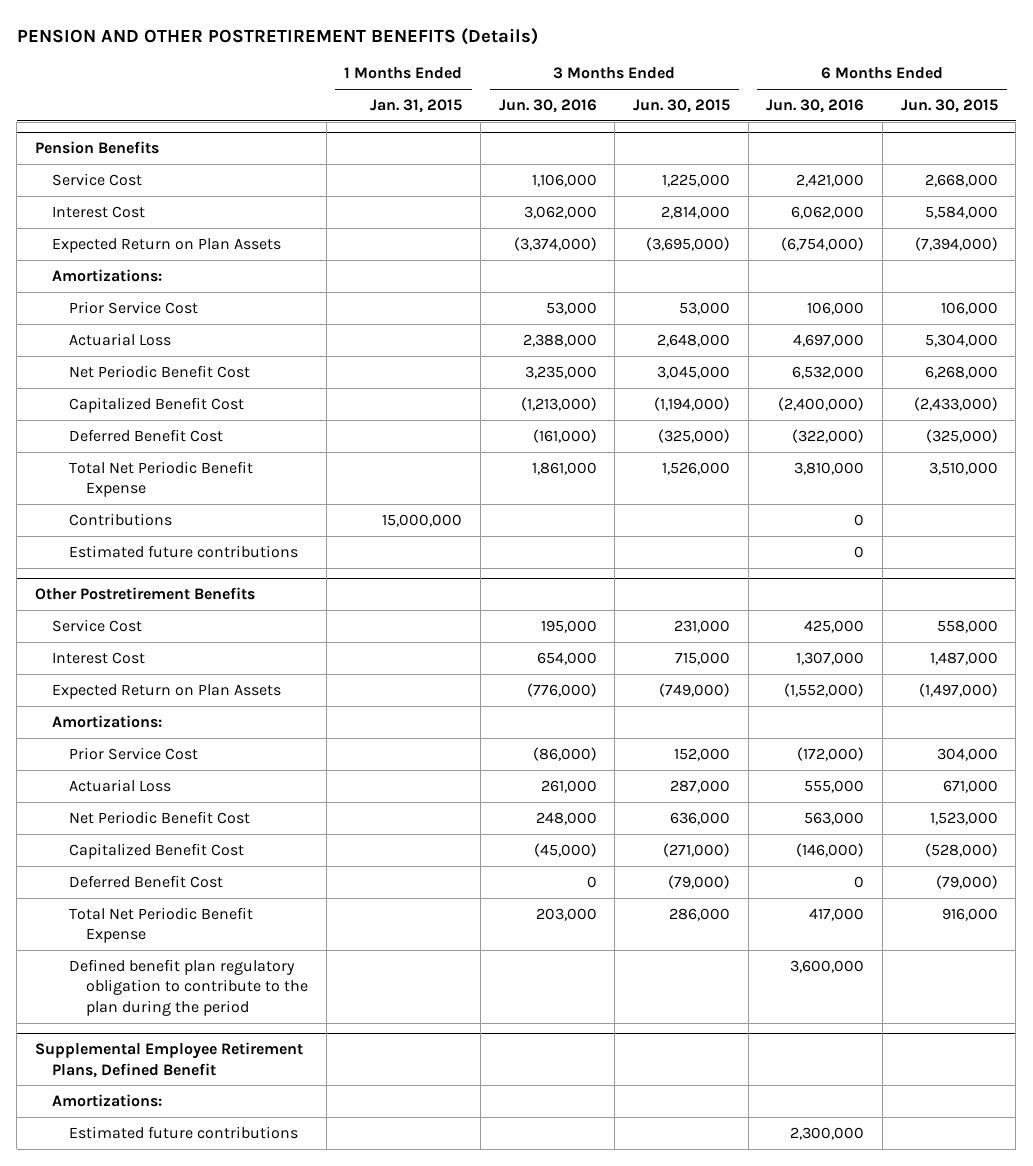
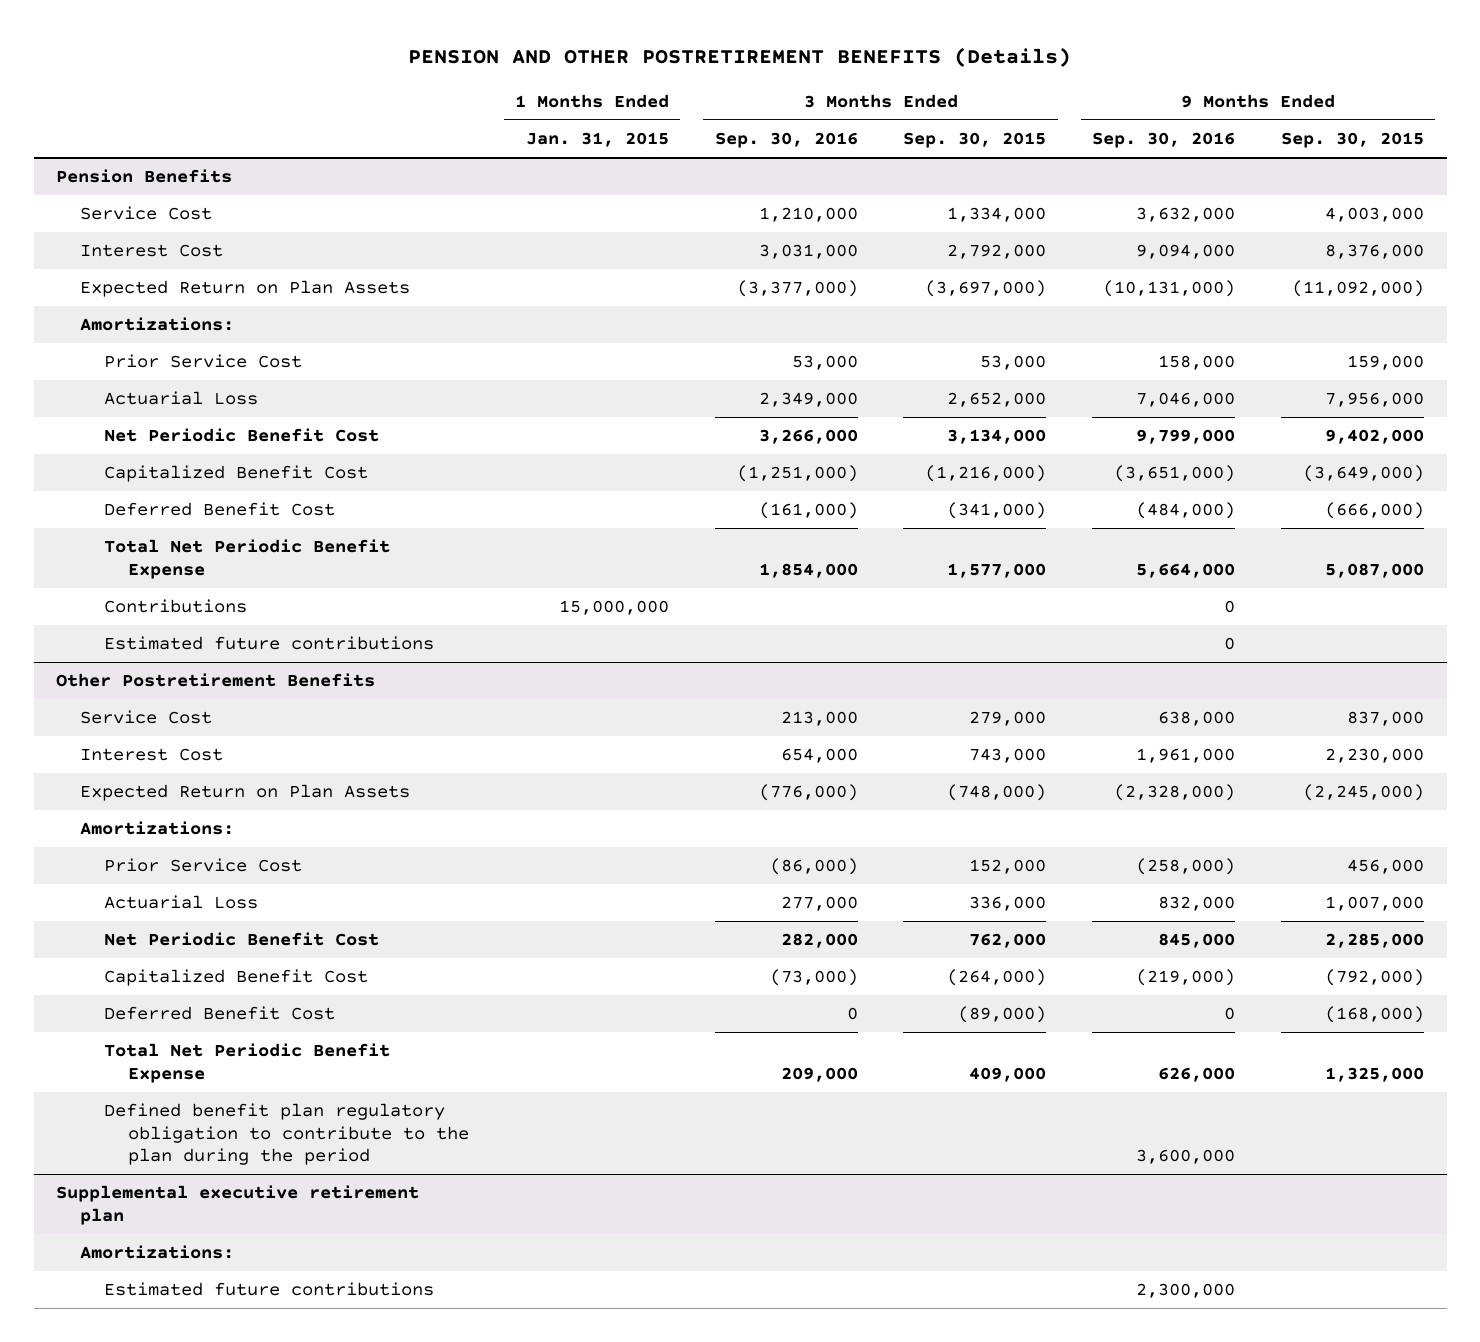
- | 1 Months Ended Jan. 31, 2015 | 3 Months Ended Jun. 30, 2016 | 3 Months Ended Jun. 30, 2015 | 6 Months Ended Jun. 30, 2016 | 6 Months Ended Jun. 30, 2015
+ | 1 Months Ended Jan. 31, 2015 | 3 Months Ended Sep. 30, 2016 | 3 Months Ended Sep. 30, 2015 | 9 Months Ended Sep. 30, 2016 | 9 Months Ended Sep. 30, 2015
- Supplemental Employee Retirement Plans, Defined Benefit
+ Supplemental executive retirement plan

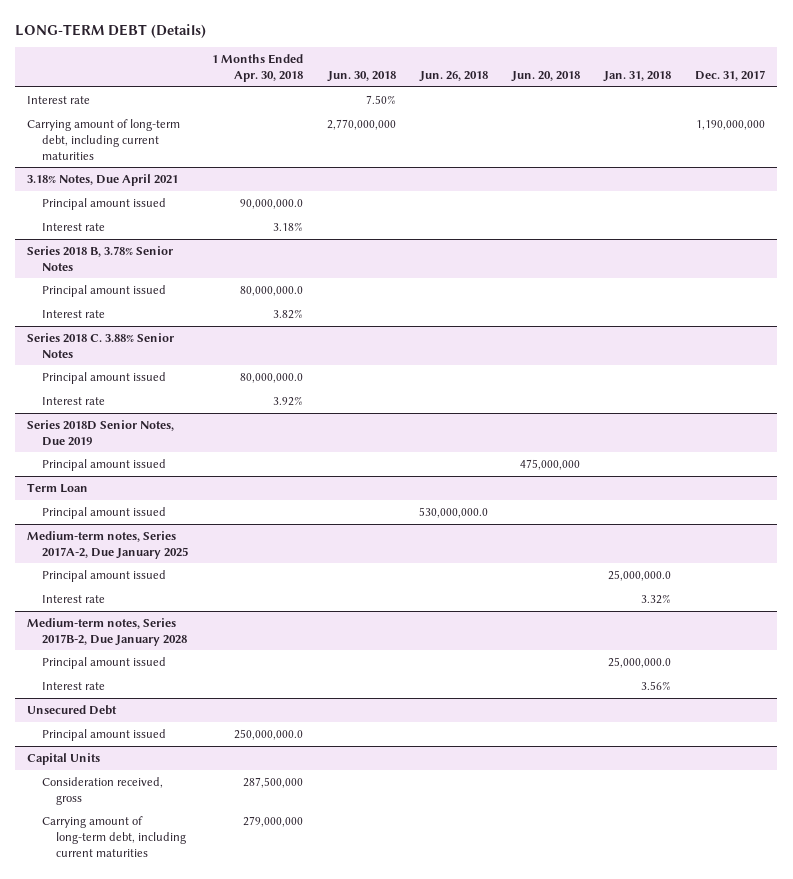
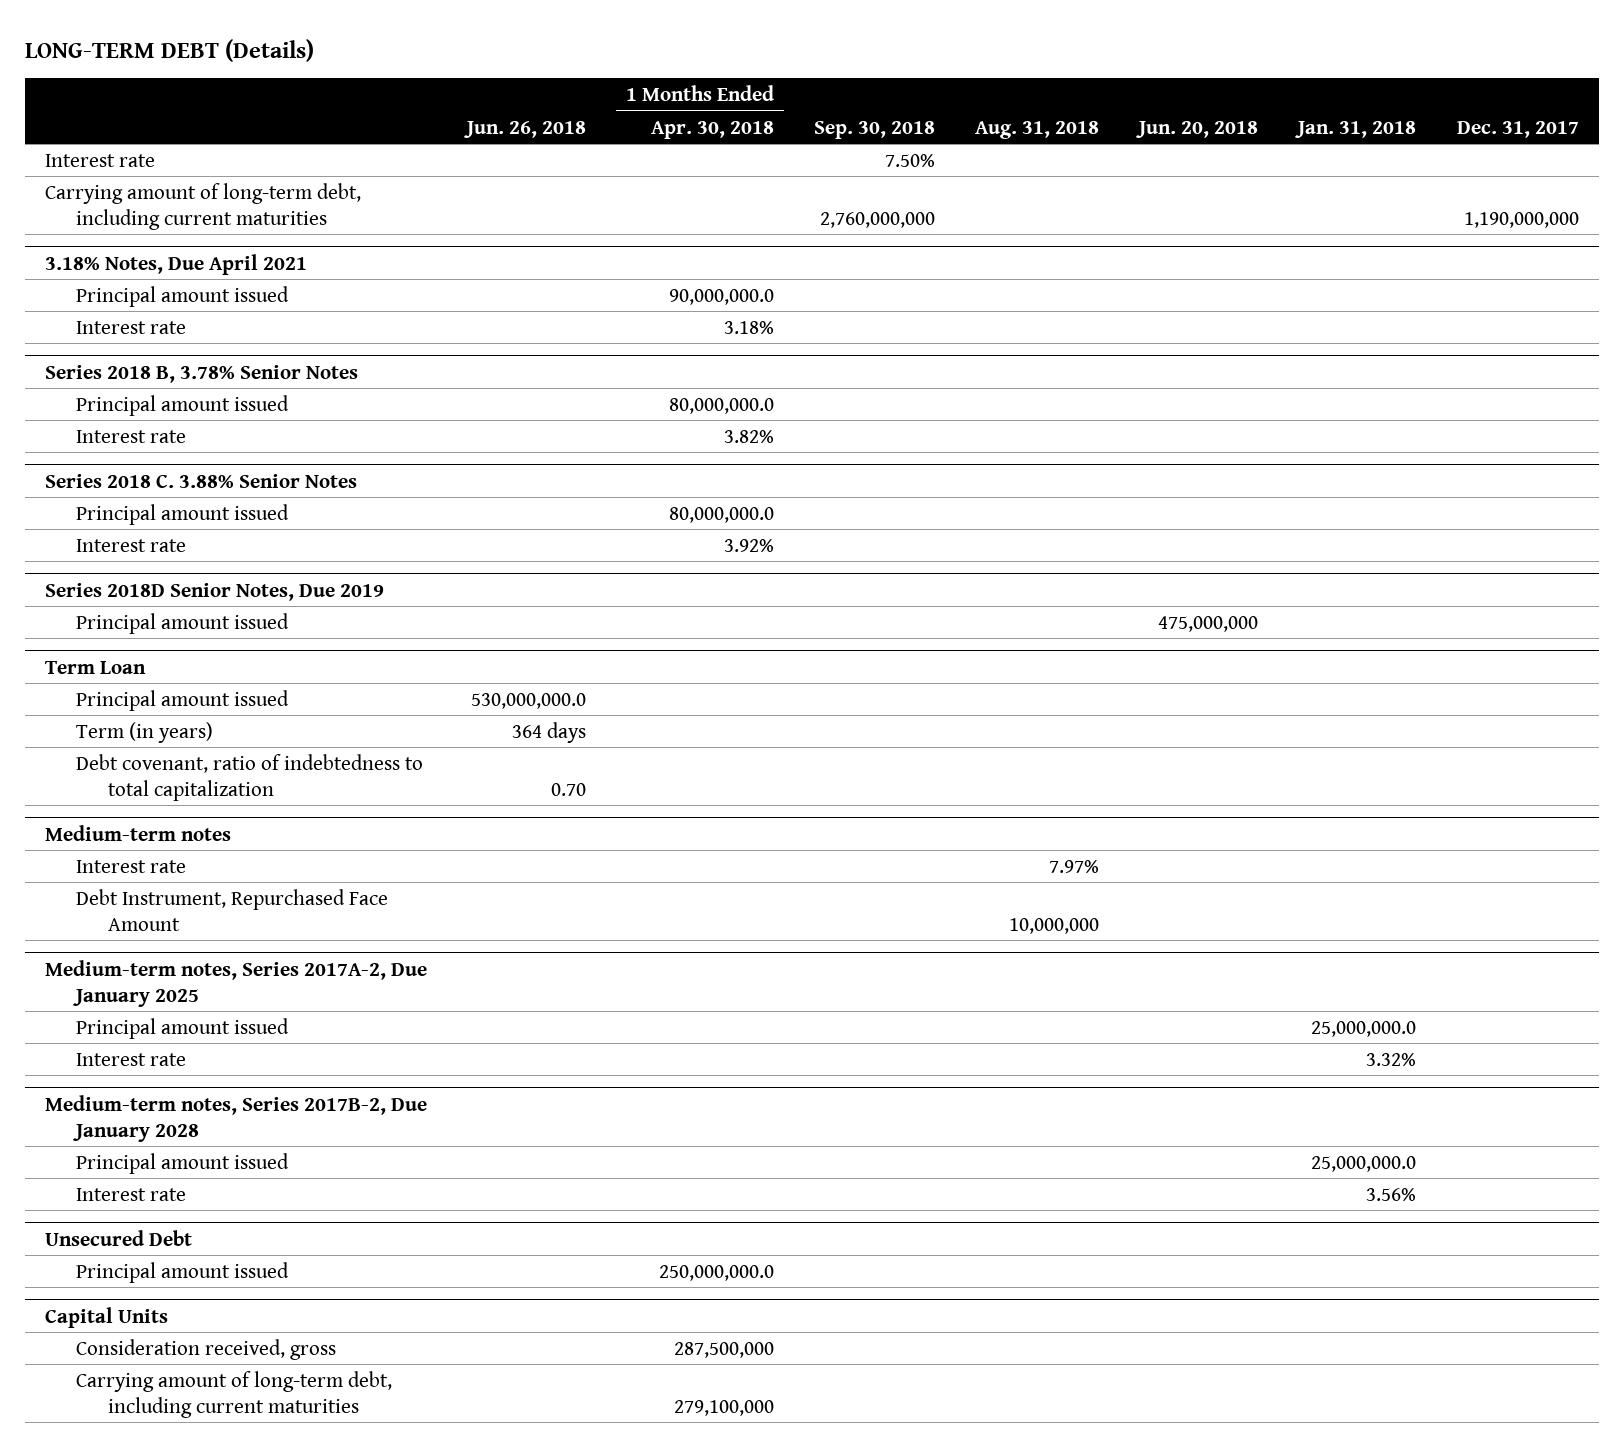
- | 1 Months Ended Apr. 30, 2018 | Jun. 30, 2018 | Jun. 26, 2018 | Jun. 20, 2018 | Jan. 31, 2018 | Dec. 31, 2017
+ | Jun. 26, 2018 | 1 Months Ended Apr. 30, 2018 | Sep. 30, 2018 | Aug. 31, 2018 | Jun. 20, 2018 | Jan. 31, 2018 | Dec. 31, 2017
@ Term Loan
+ Term (in years) | 364 days | | | | | |
+ Debt covenant, ratio of indebtedness to total capitalization | 0.70 | | | | | |
+ Medium-term notes
+ Interest rate | | | | 7.97% | | |
+ Debt Instrument, Repurchased Face Amount | | | | 10,000,000 | | |
@ Capital Units
- Carrying amount of long-term debt, including current maturities | 279,000,000 | | | | |
+ Carrying amount of long-term debt, including current maturities | | 279,100,000 | | | | |

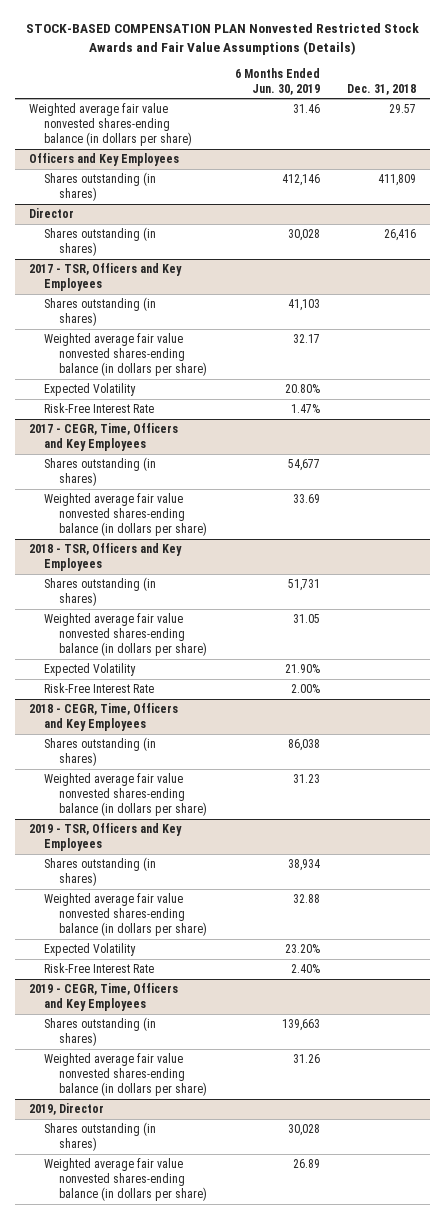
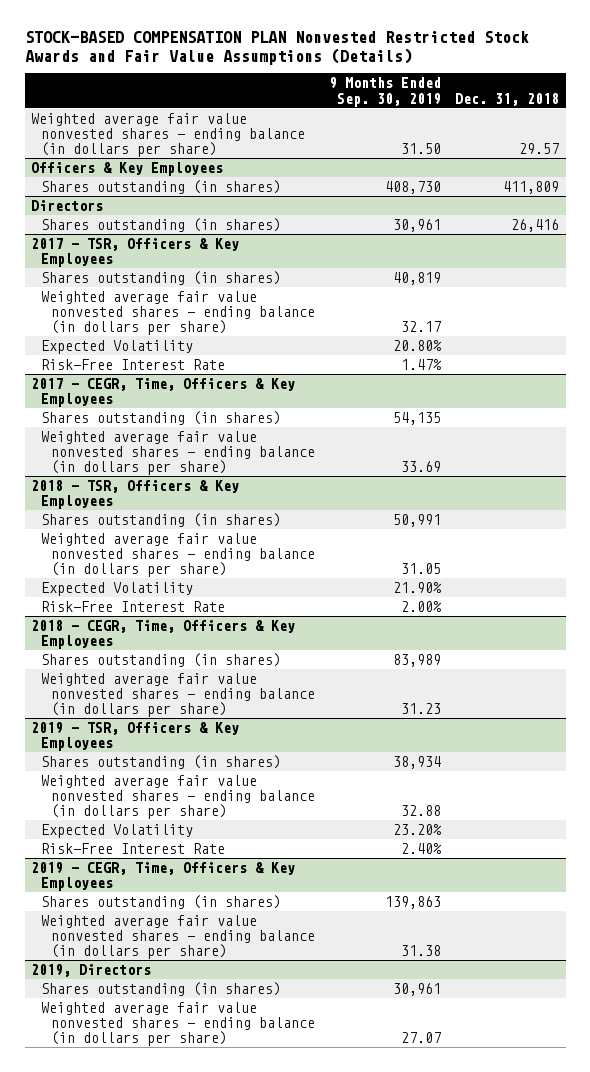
- | 6 Months Ended Jun. 30, 2019 | Dec. 31, 2018
+ | 9 Months Ended Sep. 30, 2019 | Dec. 31, 2018
- Weighted average fair value nonvested shares-ending balance (in dollars per share) | 31.46 | 29.57
- Officers and Key Employees
+ Weighted average fair value nonvested shares - ending balance (in dollars per share) | 31.50 | 29.57
+ Officers & Key Employees
- Director
+ Directors
- 2017 - TSR, Officers and Key Employees
+ 2017 - TSR, Officers & Key Employees
- Weighted average fair value nonvested shares-ending balance (in dollars per share) | 32.17 |
+ Weighted average fair value nonvested shares - ending balance (in dollars per share) | 32.17 |
- 2017 - CEGR, Time, Officers and Key Employees
+ 2017 - CEGR, Time, Officers & Key Employees
- Weighted average fair value nonvested shares-ending balance (in dollars per share) | 33.69 |
- 2018 - TSR, Officers and Key Employees
+ Weighted average fair value nonvested shares - ending balance (in dollars per share) | 33.69 |
+ 2018 - TSR, Officers & Key Employees
- Weighted average fair value nonvested shares-ending balance (in dollars per share) | 31.05 |
+ Weighted average fair value nonvested shares - ending balance (in dollars per share) | 31.05 |
- 2018 - CEGR, Time, Officers and Key Employees
+ 2018 - CEGR, Time, Officers & Key Employees
- Weighted average fair value nonvested shares-ending balance (in dollars per share) | 31.23 |
- 2019 - TSR, Officers and Key Employees
+ Weighted average fair value nonvested shares - ending balance (in dollars per share) | 31.23 |
+ 2019 - TSR, Officers & Key Employees
- Weighted average fair value nonvested shares-ending balance (in dollars per share) | 32.88 |
+ Weighted average fair value nonvested shares - ending balance (in dollars per share) | 32.88 |
- 2019 - CEGR, Time, Officers and Key Employees
+ 2019 - CEGR, Time, Officers & Key Employees
- Weighted average fair value nonvested shares-ending balance (in dollars per share) | 31.26 |
- 2019, Director
+ Weighted average fair value nonvested shares - ending balance (in dollars per share) | 31.38 |
+ 2019, Directors
- Weighted average fair value nonvested shares-ending balance (in dollars per share) | 26.89 |
+ Weighted average fair value nonvested shares - ending balance (in dollars per share) | 27.07 |

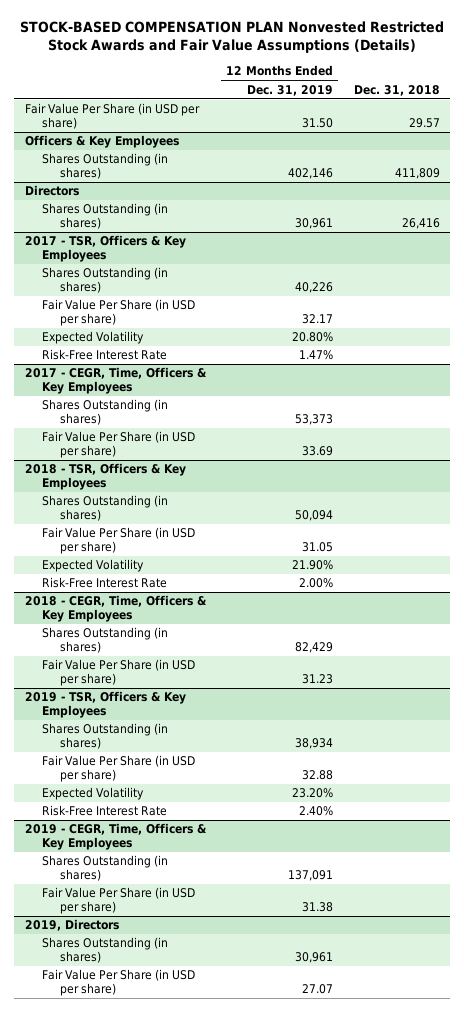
- | 9 Months Ended Sep. 30, 2019 | Dec. 31, 2018
+ | 12 Months Ended Dec. 31, 2019 | Dec. 31, 2018
- Weighted average fair value nonvested shares - ending balance (in dollars per share) | 31.50 | 29.57
+ Fair Value Per Share (in USD per share) | 31.50 | 29.57
@ Officers & Key Employees
- Shares outstanding (in shares) | 408,730 | 411,809
+ Shares Outstanding (in shares) | 402,146 | 411,809
@ Directors
- Shares outstanding (in shares) | 30,961 | 26,416
+ Shares Outstanding (in shares) | 30,961 | 26,416
@ 2017 - TSR, Officers & Key Employees
- Shares outstanding (in shares) | 40,819 |
- Weighted average fair value nonvested shares - ending balance (in dollars per share) | 32.17 |
+ Shares Outstanding (in shares) | 40,226 |
+ Fair Value Per Share (in USD per share) | 32.17 |
@ 2017 - CEGR, Time, Officers & Key Employees
- Shares outstanding (in shares) | 54,135 |
- Weighted average fair value nonvested shares - ending balance (in dollars per share) | 33.69 |
+ Shares Outstanding (in shares) | 53,373 |
+ Fair Value Per Share (in USD per share) | 33.69 |
@ 2018 - TSR, Officers & Key Employees
- Shares outstanding (in shares) | 50,991 |
- Weighted average fair value nonvested shares - ending balance (in dollars per share) | 31.05 |
+ Shares Outstanding (in shares) | 50,094 |
+ Fair Value Per Share (in USD per share) | 31.05 |
@ 2018 - CEGR, Time, Officers & Key Employees
- Shares outstanding (in shares) | 83,989 |
- Weighted average fair value nonvested shares - ending balance (in dollars per share) | 31.23 |
+ Shares Outstanding (in shares) | 82,429 |
+ Fair Value Per Share (in USD per share) | 31.23 |
@ 2019 - TSR, Officers & Key Employees
- Shares outstanding (in shares) | 38,934 |
- Weighted average fair value nonvested shares - ending balance (in dollars per share) | 32.88 |
+ Shares Outstanding (in shares) | 38,934 |
+ Fair Value Per Share (in USD per share) | 32.88 |
@ 2019 - CEGR, Time, Officers & Key Employees
- Shares outstanding (in shares) | 139,863 |
- Weighted average fair value nonvested shares - ending balance (in dollars per share) | 31.38 |
+ Shares Outstanding (in shares) | 137,091 |
+ Fair Value Per Share (in USD per share) | 31.38 |
@ 2019, Directors
- Shares outstanding (in shares) | 30,961 |
- Weighted average fair value nonvested shares - ending balance (in dollars per share) | 27.07 |
+ Shares Outstanding (in shares) | 30,961 |
+ Fair Value Per Share (in USD per share) | 27.07 |

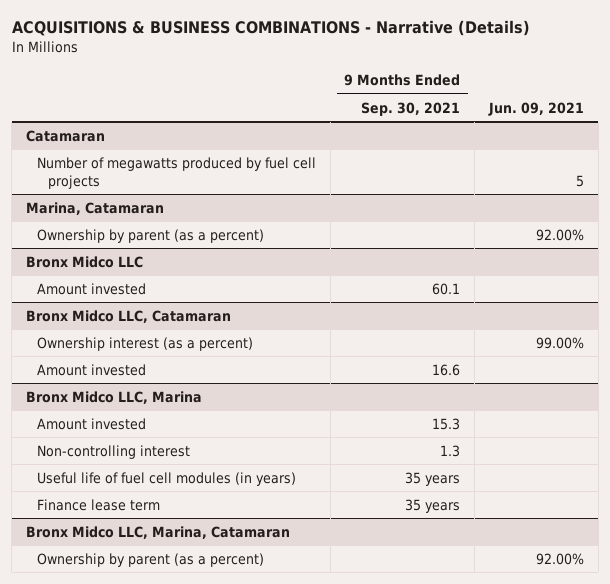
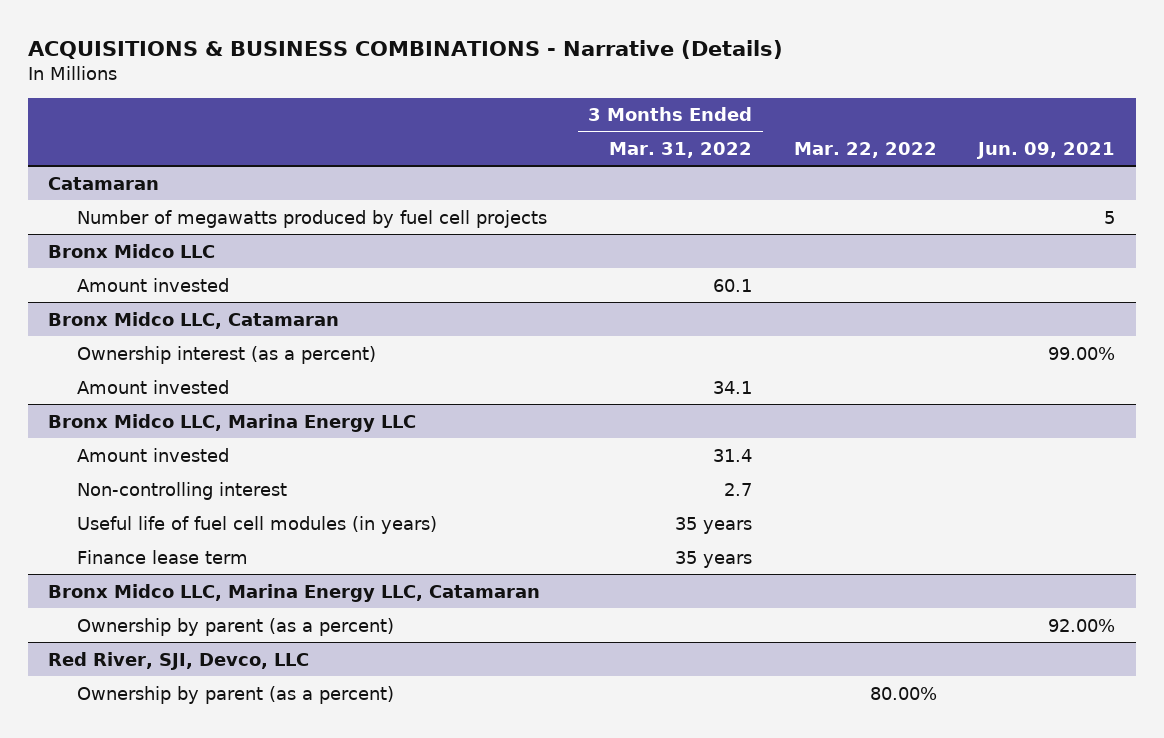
- | 9 Months Ended Sep. 30, 2021 | Jun. 09, 2021
+ | 3 Months Ended Mar. 31, 2022 | Mar. 22, 2022 | Jun. 09, 2021
- Marina, Catamaran
- Ownership by parent (as a percent) | | 92.00%
- Bronx Midco LLC, Marina
+ Bronx Midco LLC, Marina Energy LLC
- Bronx Midco LLC, Marina, Catamaran
+ Bronx Midco LLC, Marina Energy LLC, Catamaran
+ Red River, SJI, Devco, LLC
+ Ownership by parent (as a percent) | | 80.00% |

